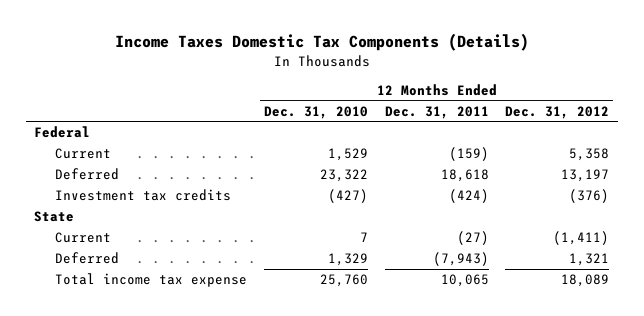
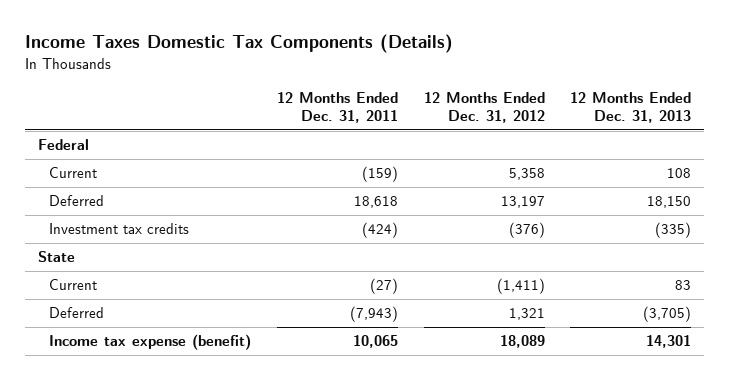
- | 12 Months Ended Dec. 31, 2010 | 12 Months Ended Dec. 31, 2011 | 12 Months Ended Dec. 31, 2012
+ | 12 Months Ended Dec. 31, 2011 | 12 Months Ended Dec. 31, 2012 | 12 Months Ended Dec. 31, 2013
- Total income tax expense | 25,760 | 10,065 | 18,089
+ Income tax expense (benefit) | 10,065 | 18,089 | 14,301

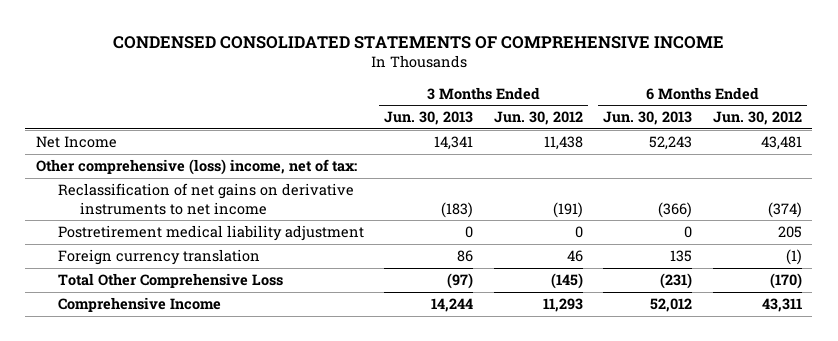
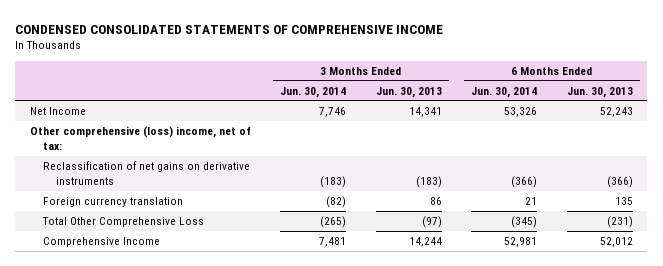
- | 3 Months Ended Jun. 30, 2013 | 3 Months Ended Jun. 30, 2012 | 6 Months Ended Jun. 30, 2013 | 6 Months Ended Jun. 30, 2012
+ | 3 Months Ended Jun. 30, 2014 | 3 Months Ended Jun. 30, 2013 | 6 Months Ended Jun. 30, 2014 | 6 Months Ended Jun. 30, 2013
- Reclassification of net gains on derivative instruments to net income | (183) | (191) | (366) | (374)
- Postretirement medical liability adjustment | 0 | 0 | 0 | 205
+ Reclassification of net gains on derivative instruments | (183) | (183) | (366) | (366)

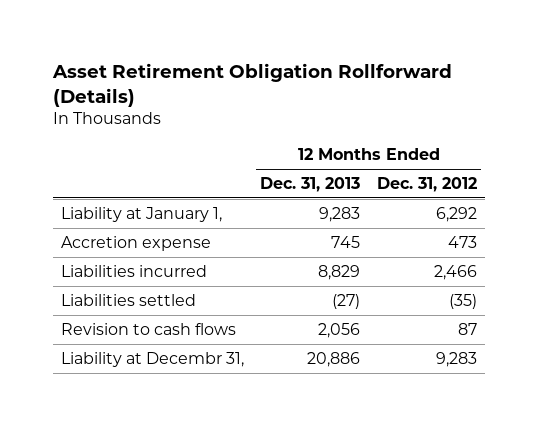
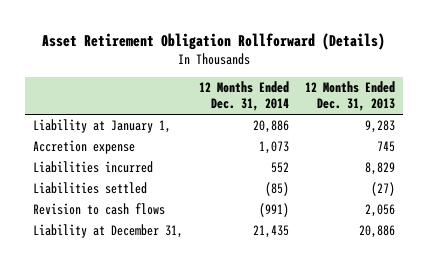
- | 12 Months Ended Dec. 31, 2013 | 12 Months Ended Dec. 31, 2012
+ | 12 Months Ended Dec. 31, 2014 | 12 Months Ended Dec. 31, 2013
- Liability at Decembr 31, | 20,886 | 9,283
+ Liability at December 31, | 21,435 | 20,886

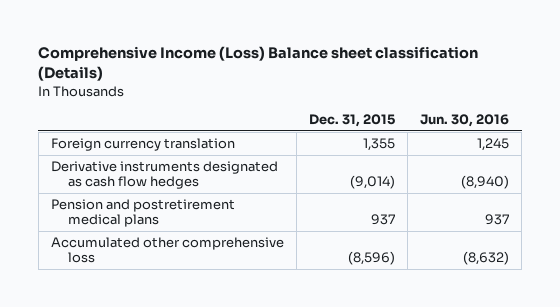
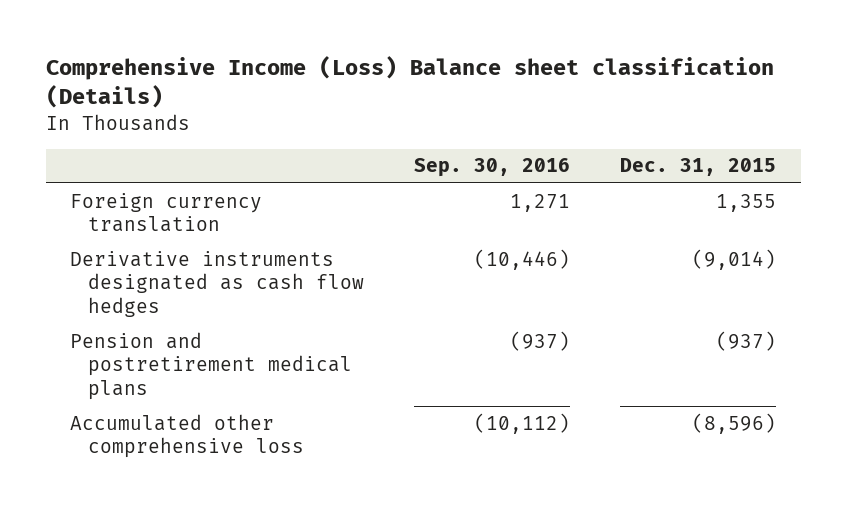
- | Dec. 31, 2015 | Jun. 30, 2016
+ | Sep. 30, 2016 | Dec. 31, 2015
- Pension and postretirement medical plans | 937 | 937
+ Pension and postretirement medical plans | (937) | (937)

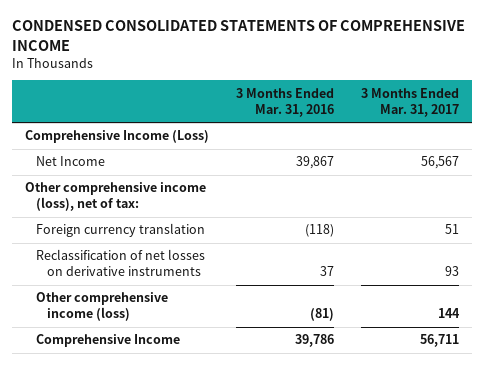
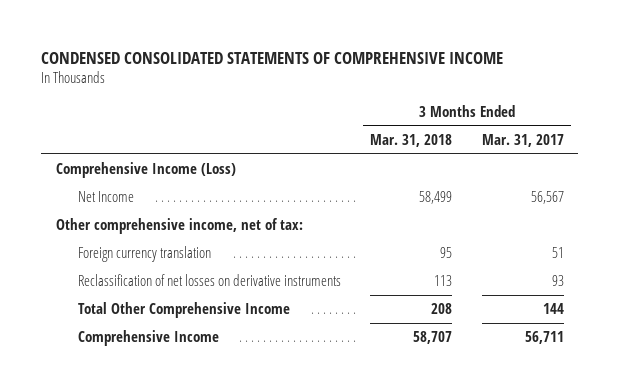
- | 3 Months Ended Mar. 31, 2016 | 3 Months Ended Mar. 31, 2017
+ | 3 Months Ended Mar. 31, 2018 | 3 Months Ended Mar. 31, 2017
- Other comprehensive income (loss), net of tax:
+ Other comprehensive income, net of tax:
- Other comprehensive income (loss) | (81) | 144
+ Total Other Comprehensive Income | 208 | 144

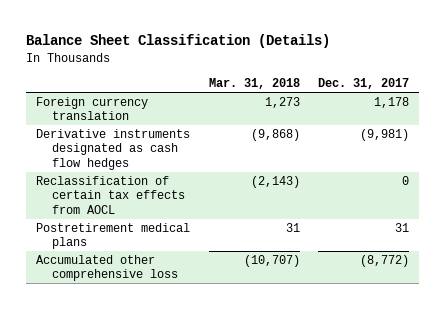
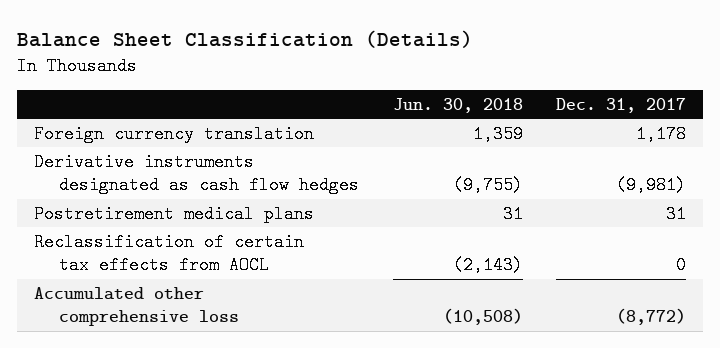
- | Mar. 31, 2018 | Dec. 31, 2017
+ | Jun. 30, 2018 | Dec. 31, 2017
moved down: Reclassification of certain tax effects from AOCL | (2,143) | 0

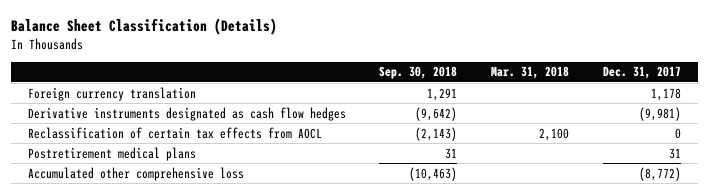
- | Jun. 30, 2018 | Dec. 31, 2017
+ | Sep. 30, 2018 | Mar. 31, 2018 | Dec. 31, 2017
moved down: Postretirement medical plans | 31 | | 31

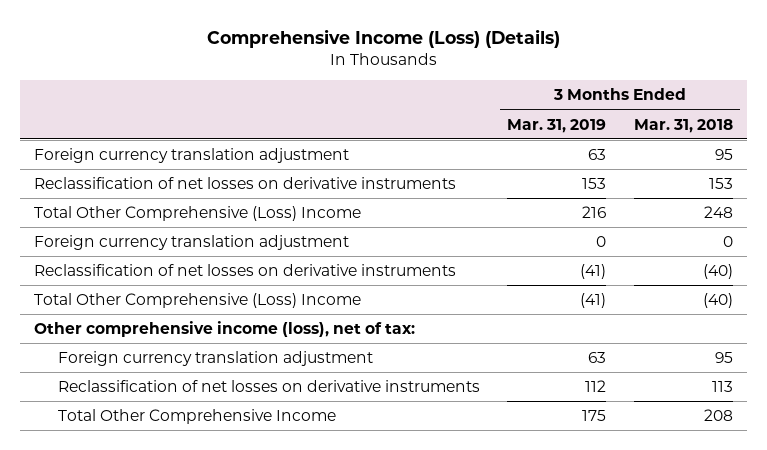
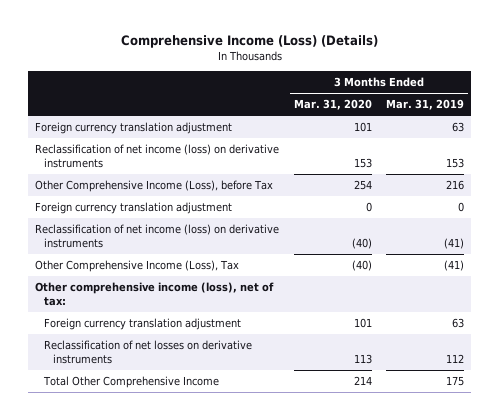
- | 3 Months Ended Mar. 31, 2019 | 3 Months Ended Mar. 31, 2018
+ | 3 Months Ended Mar. 31, 2020 | 3 Months Ended Mar. 31, 2019
- Reclassification of net losses on derivative instruments | 153 | 153
- Total Other Comprehensive (Loss) Income | 216 | 248
+ Reclassification of net income (loss) on derivative instruments | 153 | 153
+ Other Comprehensive Income (Loss), before Tax | 254 | 216
- Reclassification of net losses on derivative instruments | (41) | (40)
- Total Other Comprehensive (Loss) Income | (41) | (40)
+ Reclassification of net income (loss) on derivative instruments | (40) | (41)
+ Other Comprehensive Income (Loss), Tax | (40) | (41)

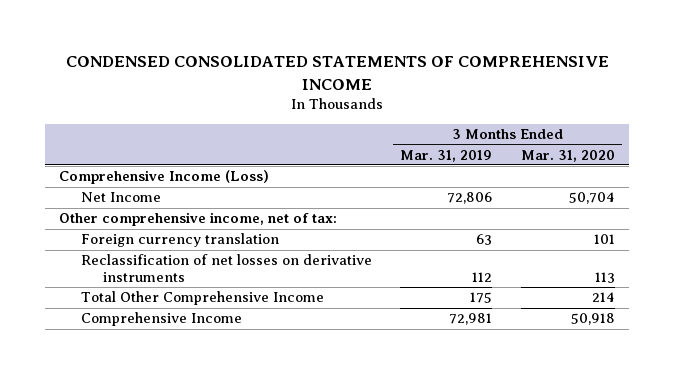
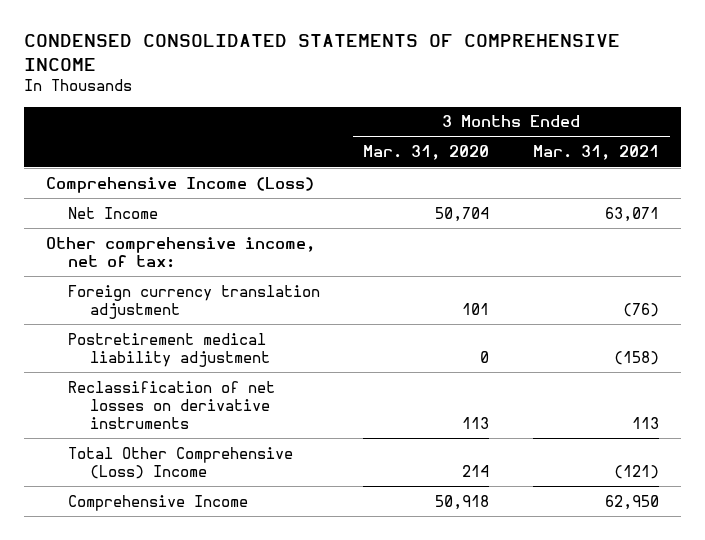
- | 3 Months Ended Mar. 31, 2019 | 3 Months Ended Mar. 31, 2020
+ | 3 Months Ended Mar. 31, 2020 | 3 Months Ended Mar. 31, 2021
- Foreign currency translation | 63 | 101
+ Foreign currency translation adjustment | 101 | (76)
+ Postretirement medical liability adjustment | 0 | (158)
- Total Other Comprehensive Income | 175 | 214
+ Total Other Comprehensive (Loss) Income | 214 | (121)

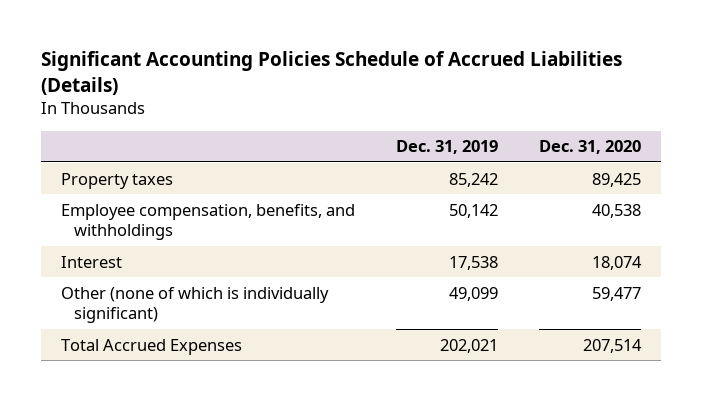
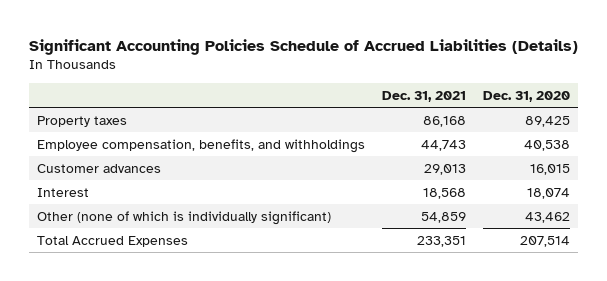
- | Dec. 31, 2019 | Dec. 31, 2020
+ | Dec. 31, 2021 | Dec. 31, 2020
+ Customer advances | 29,013 | 16,015
- Other (none of which is individually significant) | 49,099 | 59,477
+ Other (none of which is individually significant) | 54,859 | 43,462

